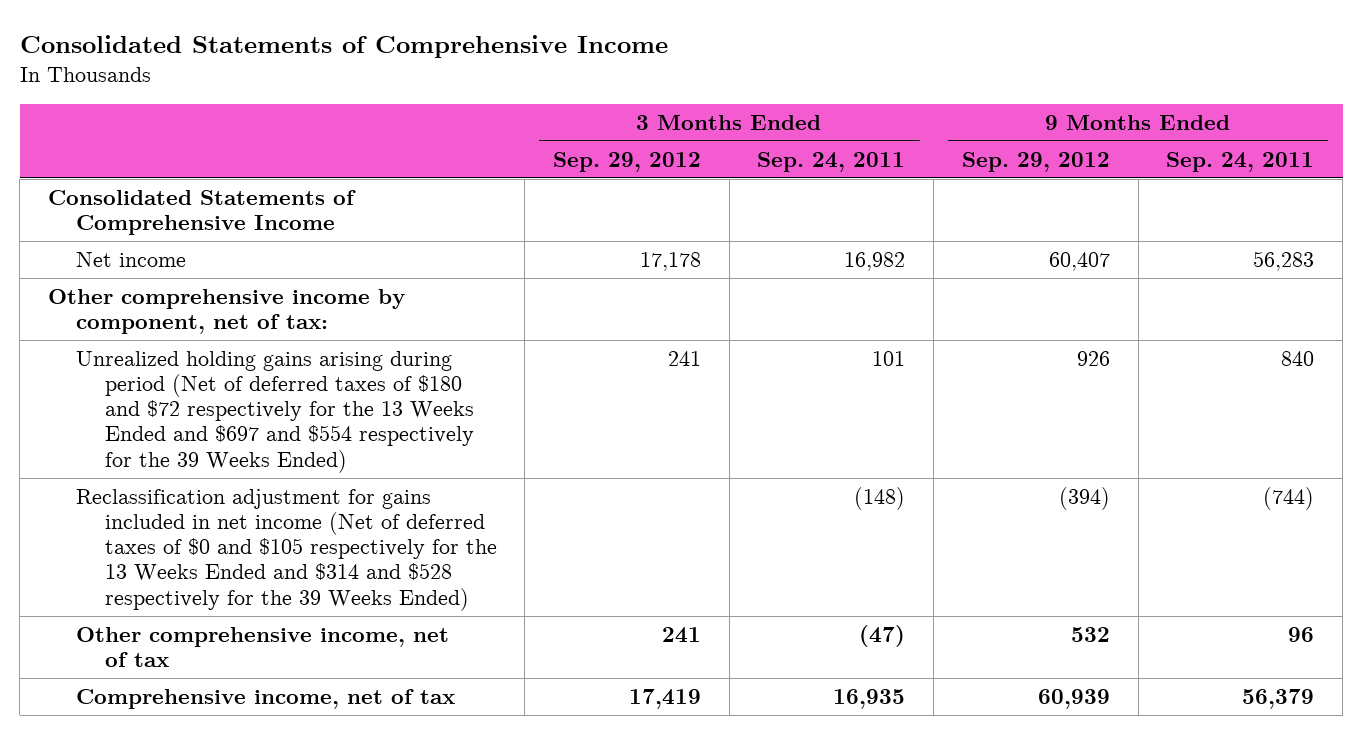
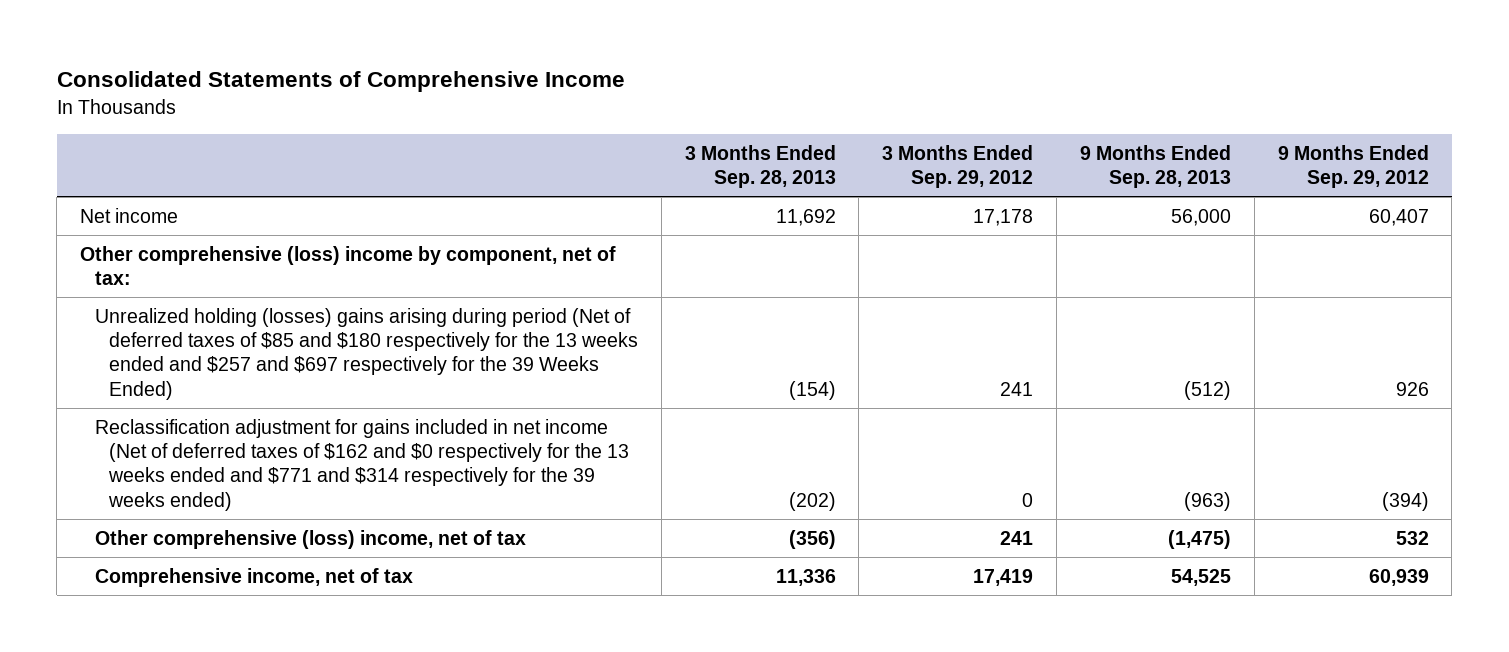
- | 3 Months Ended Sep. 29, 2012 | 3 Months Ended Sep. 24, 2011 | 9 Months Ended Sep. 29, 2012 | 9 Months Ended Sep. 24, 2011
+ | 3 Months Ended Sep. 28, 2013 | 3 Months Ended Sep. 29, 2012 | 9 Months Ended Sep. 28, 2013 | 9 Months Ended Sep. 29, 2012
- Consolidated Statements of Comprehensive Income
- Other comprehensive income by component, net of tax:
- Unrealized holding gains arising during period (Net of deferred taxes of $180 and $72 respectively for the 13 Weeks Ended and $697 and $554 respectively for the 39 Weeks Ended) | 241 | 101 | 926 | 840
- Reclassification adjustment for gains included in net income (Net of deferred taxes of $0 and $105 respectively for the 13 Weeks Ended and $314 and $528 respectively for the 39 Weeks Ended) | | (148) | (394) | (744)
- Other comprehensive income, net of tax | 241 | (47) | 532 | 96
+ Other comprehensive (loss) income by component, net of tax:
+ Unrealized holding (losses) gains arising during period (Net of deferred taxes of $85 and $180 respectively for the 13 weeks ended and $257 and $697 respectively for the 39 Weeks Ended) | (154) | 241 | (512) | 926
+ Reclassification adjustment for gains included in net income (Net of deferred taxes of $162 and $0 respectively for the 13 weeks ended and $771 and $314 respectively for the 39 weeks ended) | (202) | 0 | (963) | (394)
+ Other comprehensive (loss) income, net of tax | (356) | 241 | (1,475) | 532

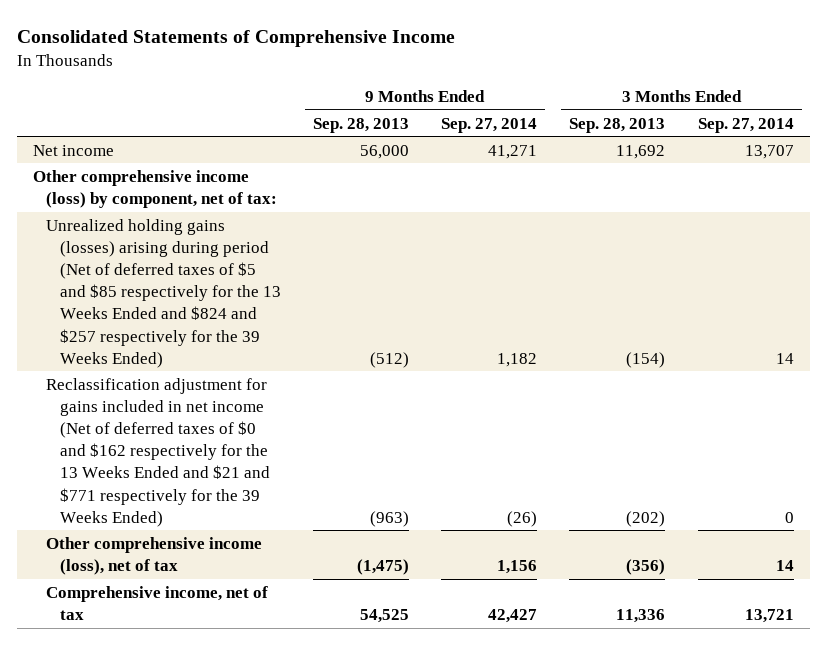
- | 3 Months Ended Sep. 28, 2013 | 3 Months Ended Sep. 29, 2012 | 9 Months Ended Sep. 28, 2013 | 9 Months Ended Sep. 29, 2012
+ | 9 Months Ended Sep. 28, 2013 | 9 Months Ended Sep. 27, 2014 | 3 Months Ended Sep. 28, 2013 | 3 Months Ended Sep. 27, 2014
- Other comprehensive (loss) income by component, net of tax:
- Unrealized holding (losses) gains arising during period (Net of deferred taxes of $85 and $180 respectively for the 13 weeks ended and $257 and $697 respectively for the 39 Weeks Ended) | (154) | 241 | (512) | 926
- Reclassification adjustment for gains included in net income (Net of deferred taxes of $162 and $0 respectively for the 13 weeks ended and $771 and $314 respectively for the 39 weeks ended) | (202) | 0 | (963) | (394)
- Other comprehensive (loss) income, net of tax | (356) | 241 | (1,475) | 532
+ Other comprehensive income (loss) by component, net of tax:
+ Unrealized holding gains (losses) arising during period (Net of deferred taxes of $5 and $85 respectively for the 13 Weeks Ended and $824 and $257 respectively for the 39 Weeks Ended) | (512) | 1,182 | (154) | 14
+ Reclassification adjustment for gains included in net income (Net of deferred taxes of $0 and $162 respectively for the 13 Weeks Ended and $21 and $771 respectively for the 39 Weeks Ended) | (963) | (26) | (202) | 0
+ Other comprehensive income (loss), net of tax | (1,475) | 1,156 | (356) | 14

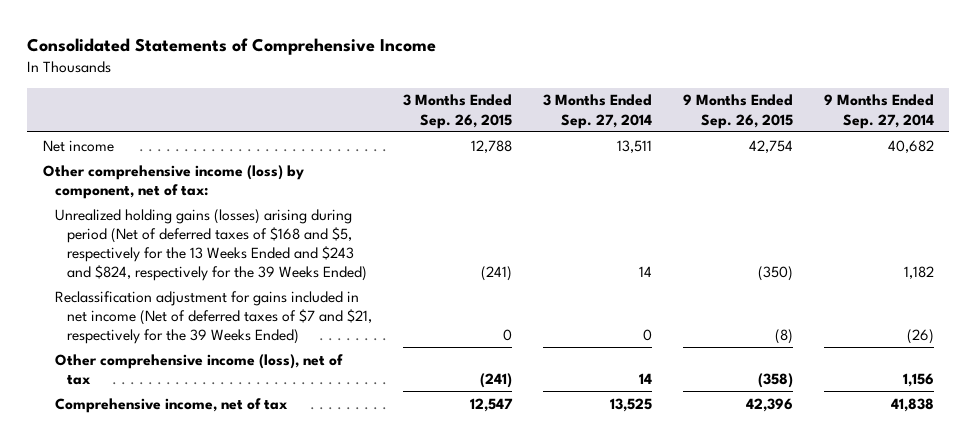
- | 9 Months Ended Sep. 28, 2013 | 9 Months Ended Sep. 27, 2014 | 3 Months Ended Sep. 28, 2013 | 3 Months Ended Sep. 27, 2014
+ | 3 Months Ended Sep. 26, 2015 | 3 Months Ended Sep. 27, 2014 | 9 Months Ended Sep. 26, 2015 | 9 Months Ended Sep. 27, 2014
- Net income | 56,000 | 41,271 | 11,692 | 13,707
+ Net income | 12,788 | 13,511 | 42,754 | 40,682
- Unrealized holding gains (losses) arising during period (Net of deferred taxes of $5 and $85 respectively for the 13 Weeks Ended and $824 and $257 respectively for the 39 Weeks Ended) | (512) | 1,182 | (154) | 14
- Reclassification adjustment for gains included in net income (Net of deferred taxes of $0 and $162 respectively for the 13 Weeks Ended and $21 and $771 respectively for the 39 Weeks Ended) | (963) | (26) | (202) | 0
+ Unrealized holding gains (losses) arising during period (Net of deferred taxes of $168 and $5, respectively for the 13 Weeks Ended and $243 and $824, respectively for the 39 Weeks Ended) | (241) | 14 | (350) | 1,182
+ Reclassification adjustment for gains included in net income (Net of deferred taxes of $7 and $21, respectively for the 39 Weeks Ended) | 0 | 0 | (8) | (26)
- Comprehensive income, net of tax | 54,525 | 42,427 | 11,336 | 13,721
+ Comprehensive income, net of tax | 12,547 | 13,525 | 42,396 | 41,838

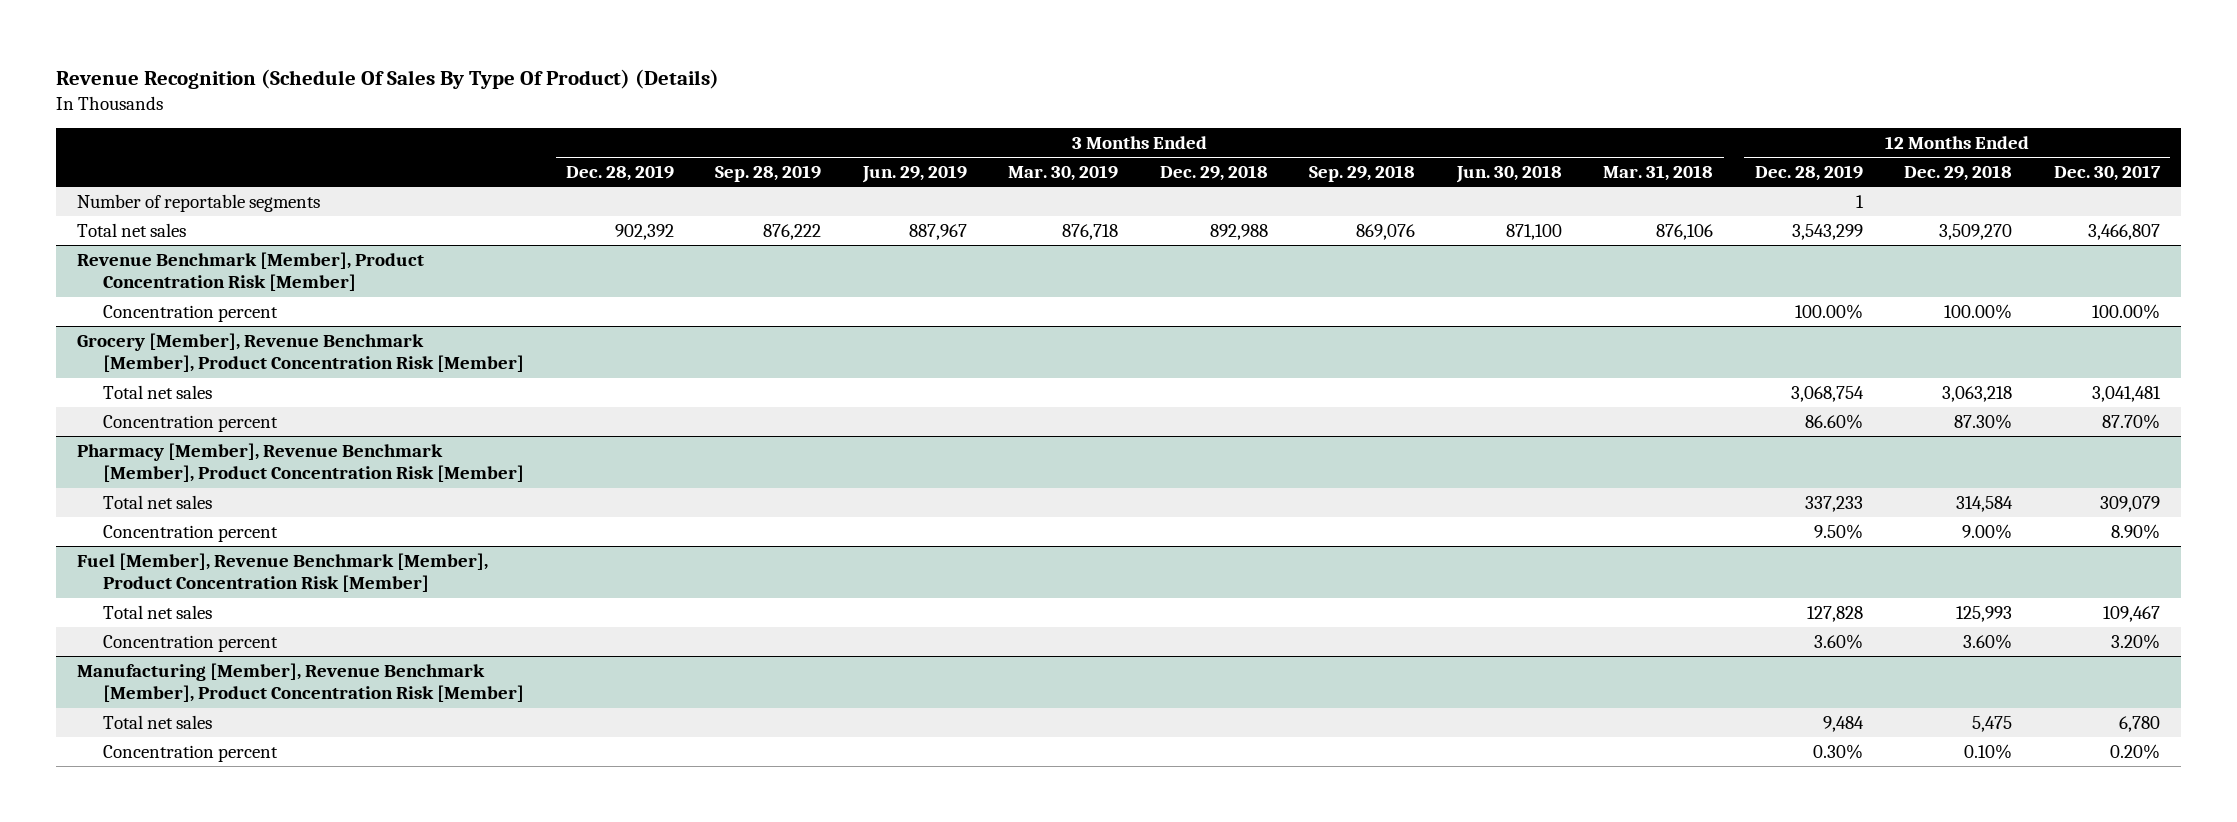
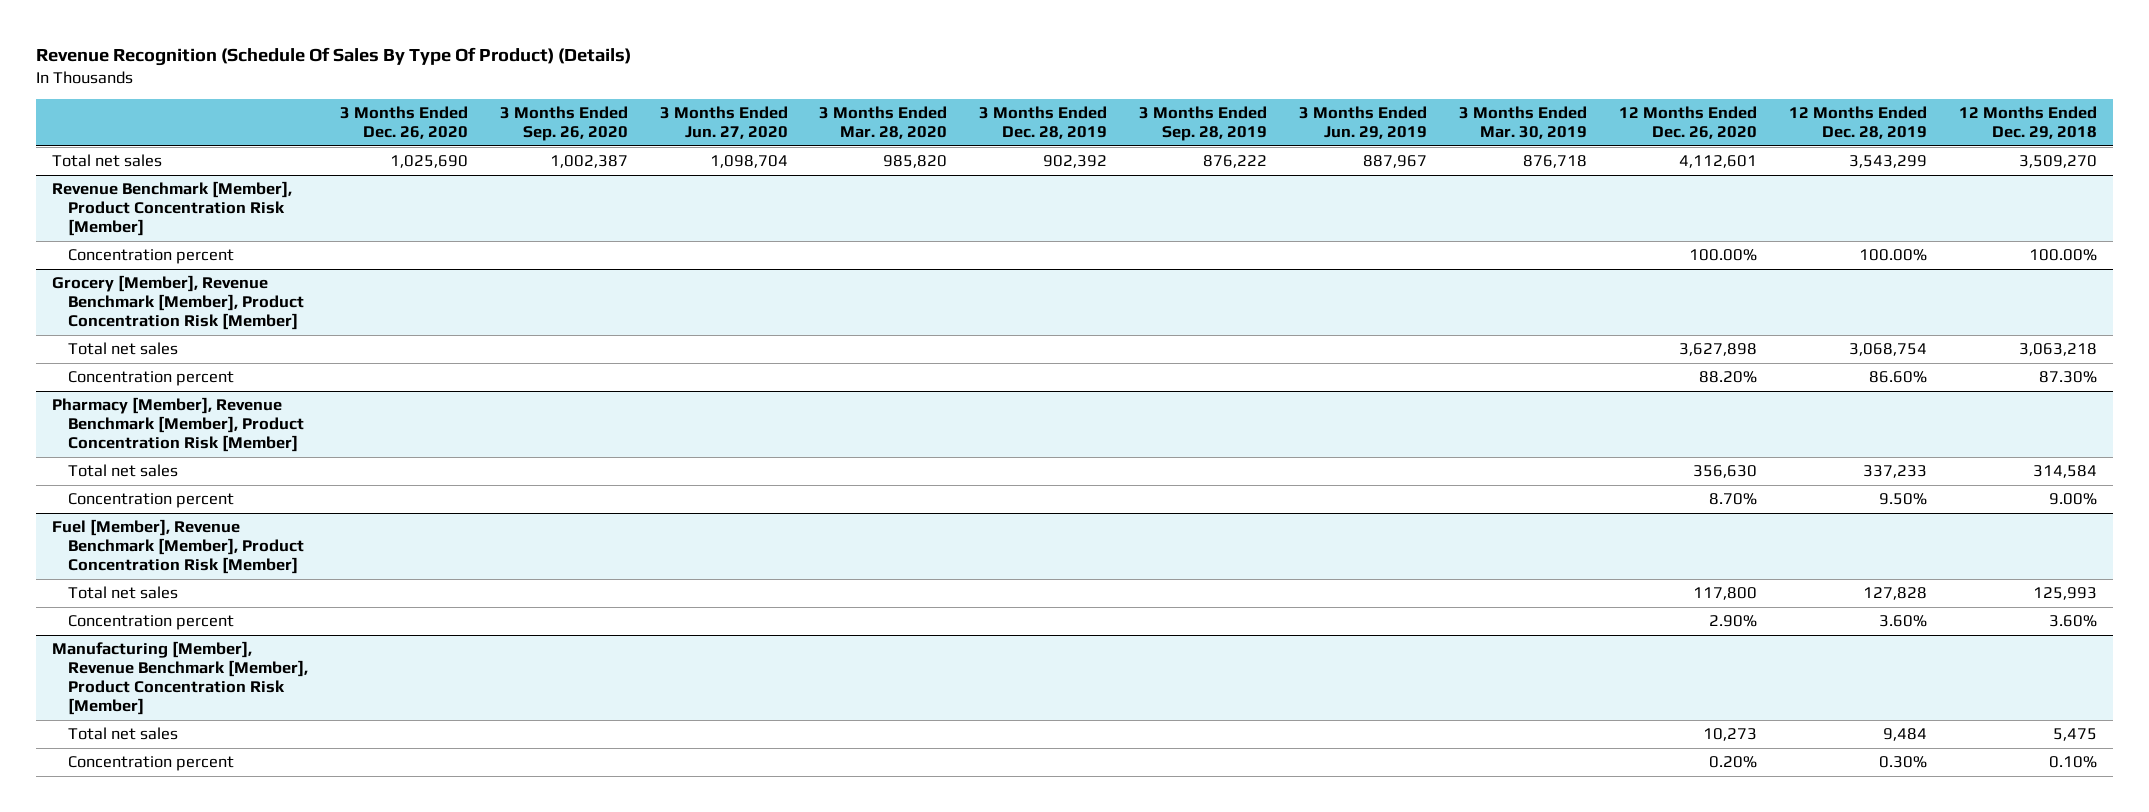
- | 3 Months Ended Dec. 28, 2019 | 3 Months Ended Sep. 28, 2019 | 3 Months Ended Jun. 29, 2019 | 3 Months Ended Mar. 30, 2019 | 3 Months Ended Dec. 29, 2018 | 3 Months Ended Sep. 29, 2018 | 3 Months Ended Jun. 30, 2018 | 3 Months Ended Mar. 31, 2018 | 12 Months Ended Dec. 28, 2019 | 12 Months Ended Dec. 29, 2018 | 12 Months Ended Dec. 30, 2017
+ | 3 Months Ended Dec. 26, 2020 | 3 Months Ended Sep. 26, 2020 | 3 Months Ended Jun. 27, 2020 | 3 Months Ended Mar. 28, 2020 | 3 Months Ended Dec. 28, 2019 | 3 Months Ended Sep. 28, 2019 | 3 Months Ended Jun. 29, 2019 | 3 Months Ended Mar. 30, 2019 | 12 Months Ended Dec. 26, 2020 | 12 Months Ended Dec. 28, 2019 | 12 Months Ended Dec. 29, 2018
- Number of reportable segments | | | | | | | | | 1 | |

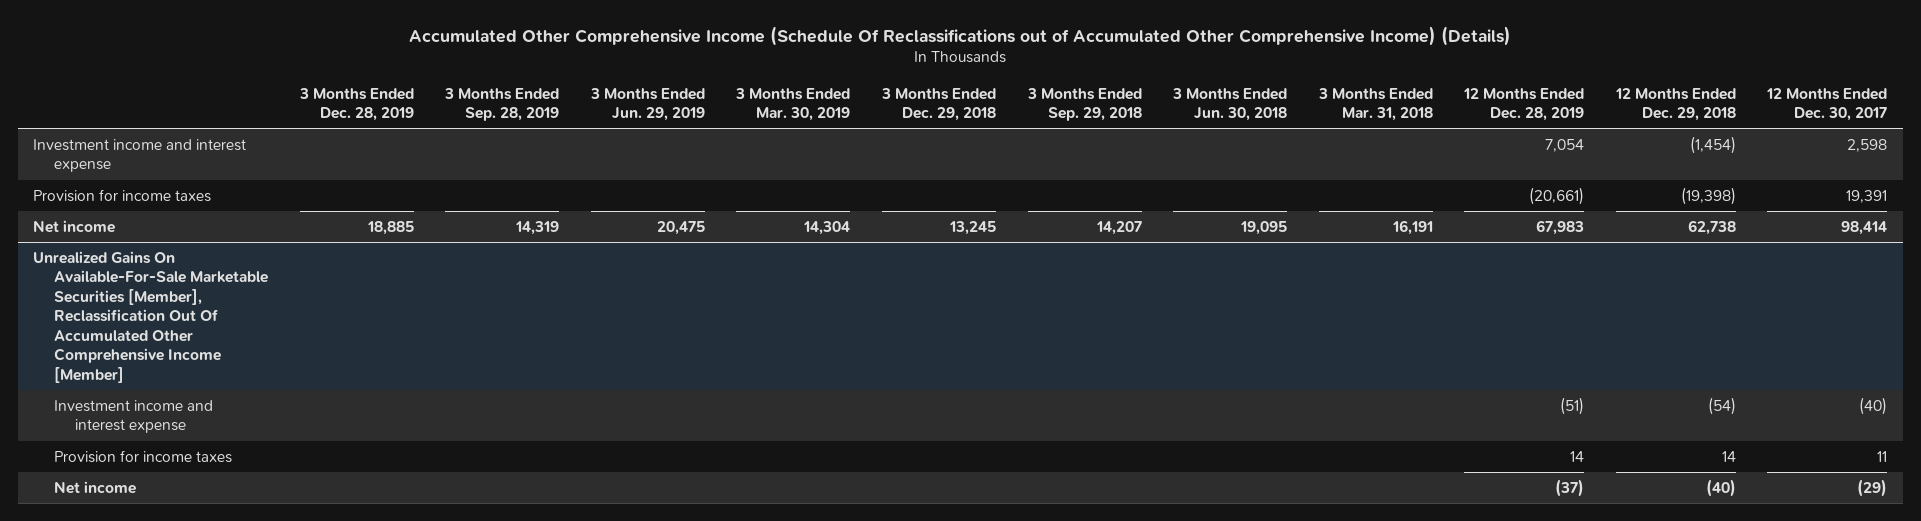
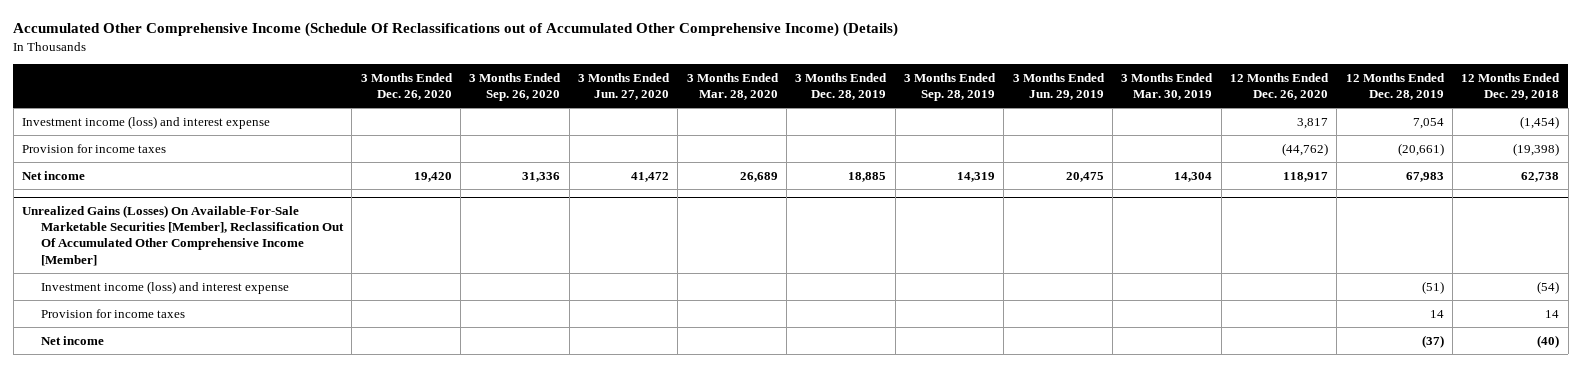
- | 3 Months Ended Dec. 28, 2019 | 3 Months Ended Sep. 28, 2019 | 3 Months Ended Jun. 29, 2019 | 3 Months Ended Mar. 30, 2019 | 3 Months Ended Dec. 29, 2018 | 3 Months Ended Sep. 29, 2018 | 3 Months Ended Jun. 30, 2018 | 3 Months Ended Mar. 31, 2018 | 12 Months Ended Dec. 28, 2019 | 12 Months Ended Dec. 29, 2018 | 12 Months Ended Dec. 30, 2017
+ | 3 Months Ended Dec. 26, 2020 | 3 Months Ended Sep. 26, 2020 | 3 Months Ended Jun. 27, 2020 | 3 Months Ended Mar. 28, 2020 | 3 Months Ended Dec. 28, 2019 | 3 Months Ended Sep. 28, 2019 | 3 Months Ended Jun. 29, 2019 | 3 Months Ended Mar. 30, 2019 | 12 Months Ended Dec. 26, 2020 | 12 Months Ended Dec. 28, 2019 | 12 Months Ended Dec. 29, 2018
- Investment income and interest expense | | | | | | | | | 7,054 | (1,454) | 2,598
+ Investment income (loss) and interest expense | | | | | | | | | 3,817 | 7,054 | (1,454)
- Unrealized Gains On Available-For-Sale Marketable Securities [Member], Reclassification Out Of Accumulated Other Comprehensive Income [Member]
- Investment income and interest expense | | | | | | | | | (51) | (54) | (40)
+ Unrealized Gains (Losses) On Available-For-Sale Marketable Securities [Member], Reclassification Out Of Accumulated Other Comprehensive Income [Member]
+ Investment income (loss) and interest expense | | | | | | | | | | (51) | (54)

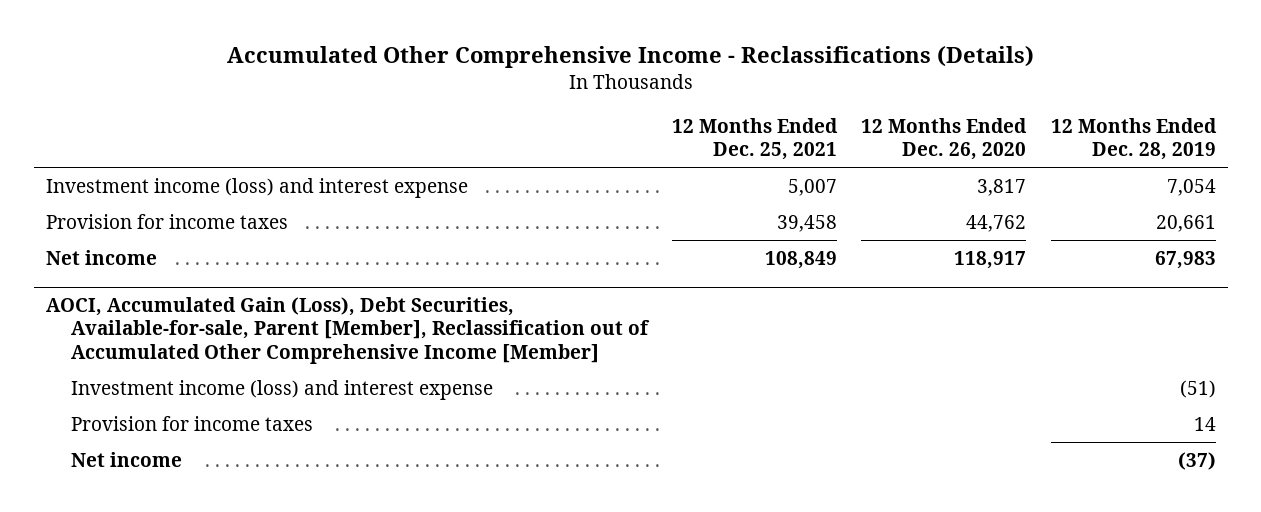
- Accumulated Other Comprehensive Income (Schedule Of Reclassifications out of Accumulated Other Comprehensive Income) (Details)
+ Accumulated Other Comprehensive Income - Reclassifications (Details)
- | 3 Months Ended Dec. 26, 2020 | 3 Months Ended Sep. 26, 2020 | 3 Months Ended Jun. 27, 2020 | 3 Months Ended Mar. 28, 2020 | 3 Months Ended Dec. 28, 2019 | 3 Months Ended Sep. 28, 2019 | 3 Months Ended Jun. 29, 2019 | 3 Months Ended Mar. 30, 2019 | 12 Months Ended Dec. 26, 2020 | 12 Months Ended Dec. 28, 2019 | 12 Months Ended Dec. 29, 2018
+ | 12 Months Ended Dec. 25, 2021 | 12 Months Ended Dec. 26, 2020 | 12 Months Ended Dec. 28, 2019
- Provision for income taxes | | | | | | | | | (44,762) | (20,661) | (19,398)
+ Provision for income taxes | 39,458 | 44,762 | 20,661
- Unrealized Gains (Losses) On Available-For-Sale Marketable Securities [Member], Reclassification Out Of Accumulated Other Comprehensive Income [Member]
+ AOCI, Accumulated Gain (Loss), Debt Securities, Available-for-sale, Parent [Member], Reclassification out of Accumulated Other Comprehensive Income [Member]

